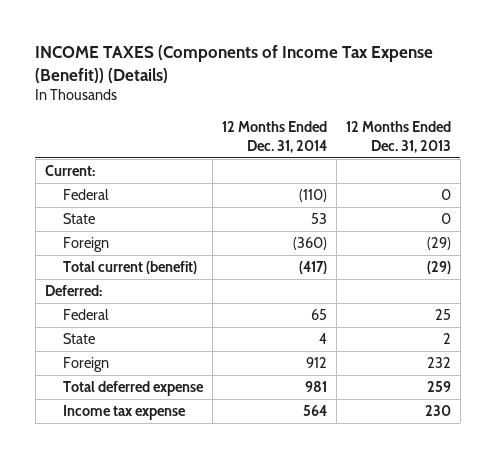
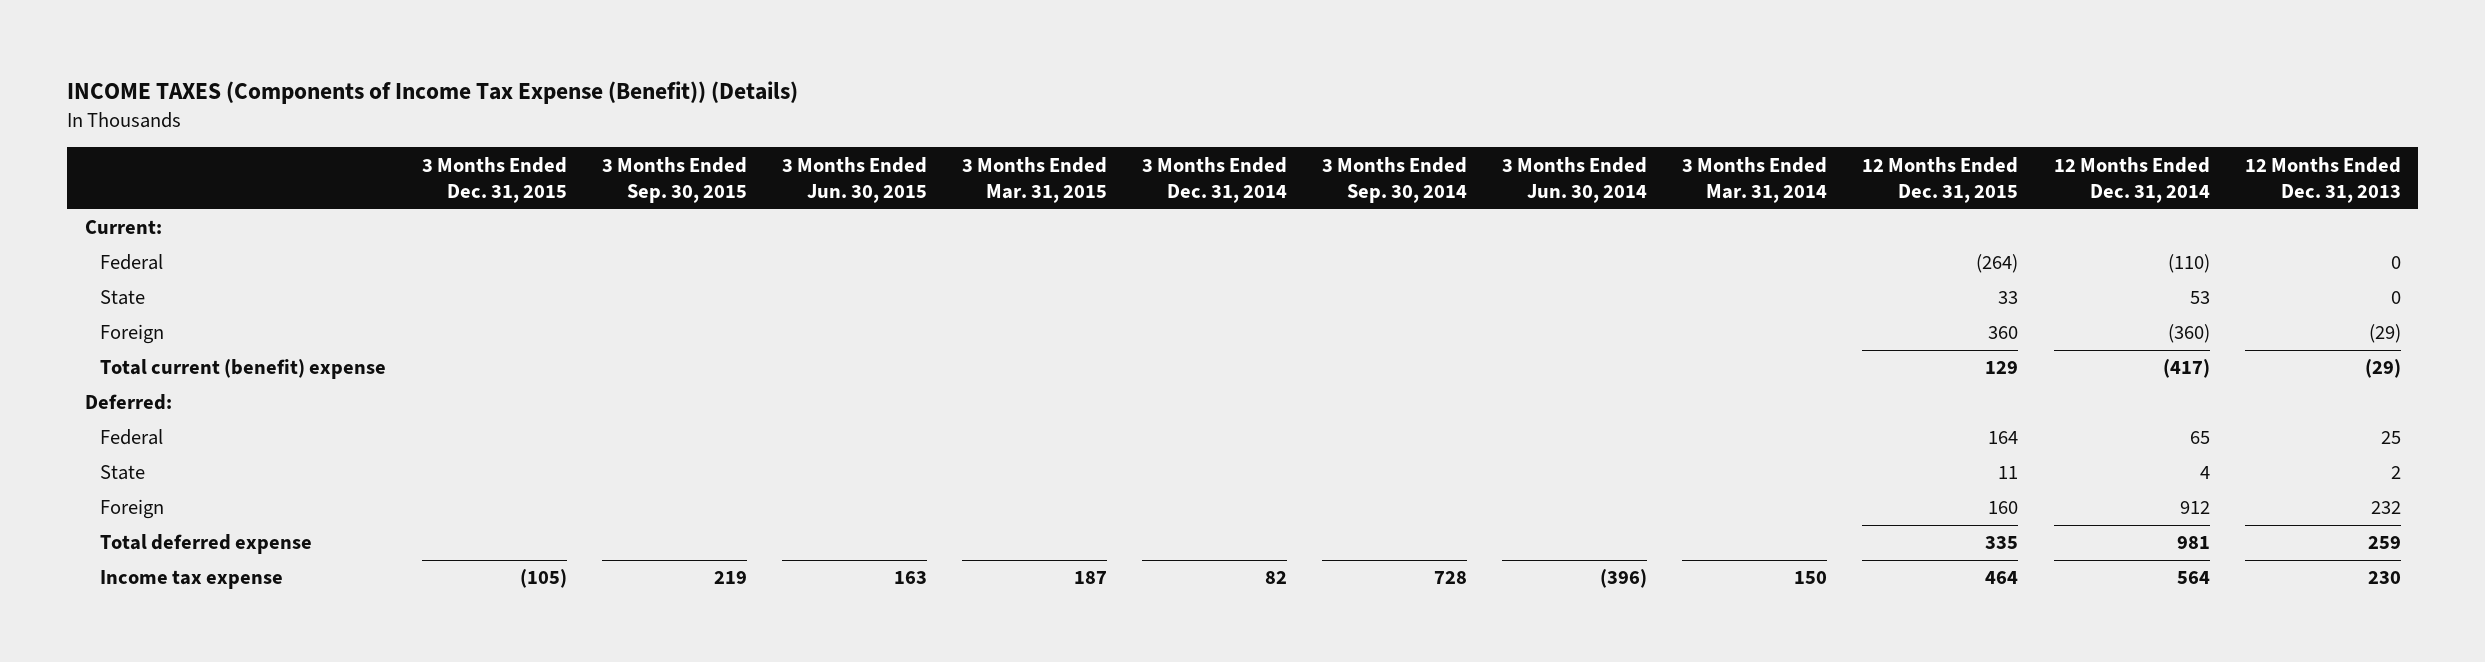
- | 12 Months Ended Dec. 31, 2014 | 12 Months Ended Dec. 31, 2013
+ | 3 Months Ended Dec. 31, 2015 | 3 Months Ended Sep. 30, 2015 | 3 Months Ended Jun. 30, 2015 | 3 Months Ended Mar. 31, 2015 | 3 Months Ended Dec. 31, 2014 | 3 Months Ended Sep. 30, 2014 | 3 Months Ended Jun. 30, 2014 | 3 Months Ended Mar. 31, 2014 | 12 Months Ended Dec. 31, 2015 | 12 Months Ended Dec. 31, 2014 | 12 Months Ended Dec. 31, 2013
- Total current (benefit) | (417) | (29)
+ Total current (benefit) expense | | | | | | | | | 129 | (417) | (29)

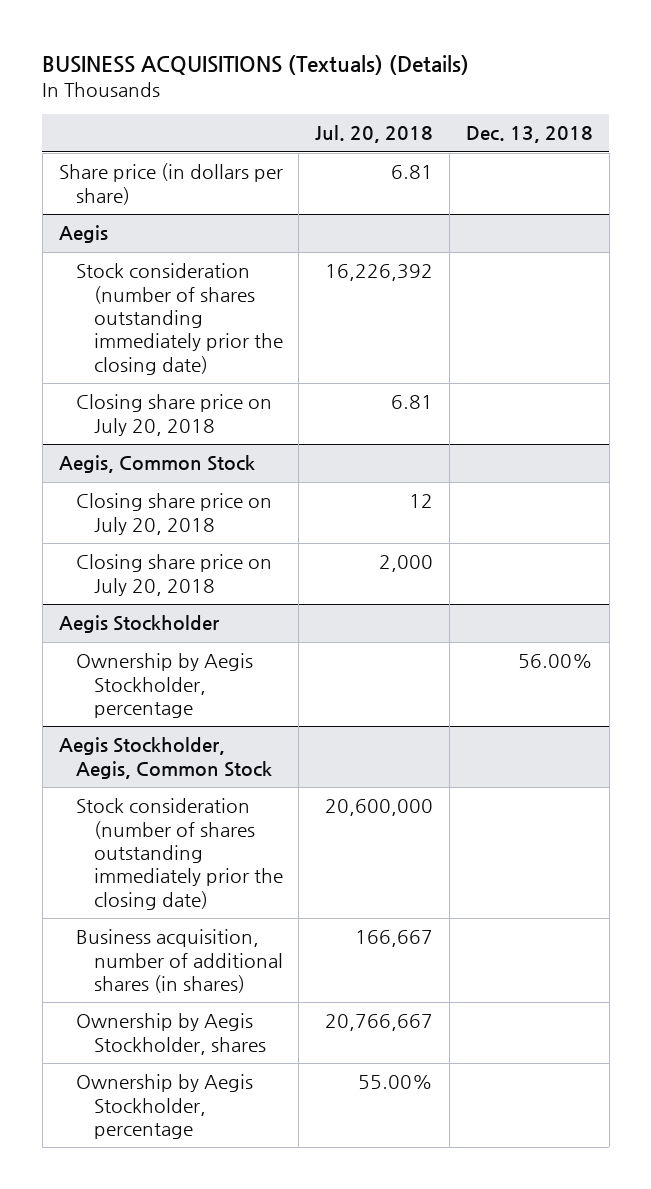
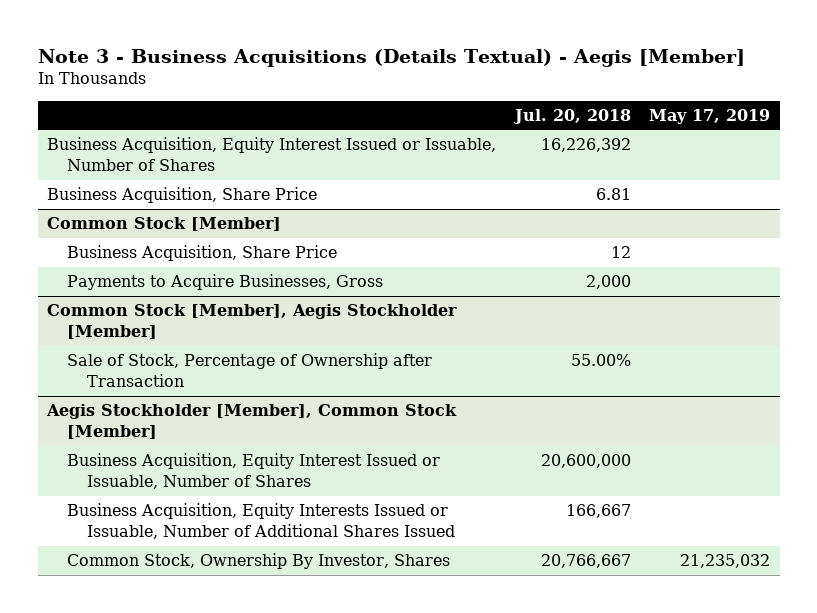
- BUSINESS ACQUISITIONS (Textuals) (Details)
+ Note 3 - Business Acquisitions (Details Textual) - Aegis [Member]
- | Jul. 20, 2018 | Dec. 13, 2018
+ | Jul. 20, 2018 | May 17, 2019
- Share price (in dollars per share) | 6.81 |
- Aegis
- Stock consideration (number of shares outstanding immediately prior the closing date) | 16,226,392 |
- Closing share price on July 20, 2018 | 6.81 |
- Aegis, Common Stock
- Closing share price on July 20, 2018 | 12 |
- Closing share price on July 20, 2018 | 2,000 |
- Aegis Stockholder
- Ownership by Aegis Stockholder, percentage | | 56.00%
- Aegis Stockholder, Aegis, Common Stock
- Stock consideration (number of shares outstanding immediately prior the closing date) | 20,600,000 |
- Business acquisition, number of additional shares (in shares) | 166,667 |
- Ownership by Aegis Stockholder, shares | 20,766,667 |
- Ownership by Aegis Stockholder, percentage | 55.00% |
+ Business Acquisition, Equity Interest Issued or Issuable, Number of Shares | 16,226,392 |
+ Business Acquisition, Share Price | 6.81 |
+ Common Stock [Member]
+ Business Acquisition, Share Price | 12 |
+ Payments to Acquire Businesses, Gross | 2,000 |
+ Common Stock [Member], Aegis Stockholder [Member]
+ Sale of Stock, Percentage of Ownership after Transaction | 55.00% |
+ Aegis Stockholder [Member], Common Stock [Member]
+ Business Acquisition, Equity Interest Issued or Issuable, Number of Shares | 20,600,000 |
+ Business Acquisition, Equity Interests Issued or Issuable, Number of Additional Shares Issued | 166,667 |
+ Common Stock, Ownership By Investor, Shares | 20,766,667 | 21,235,032

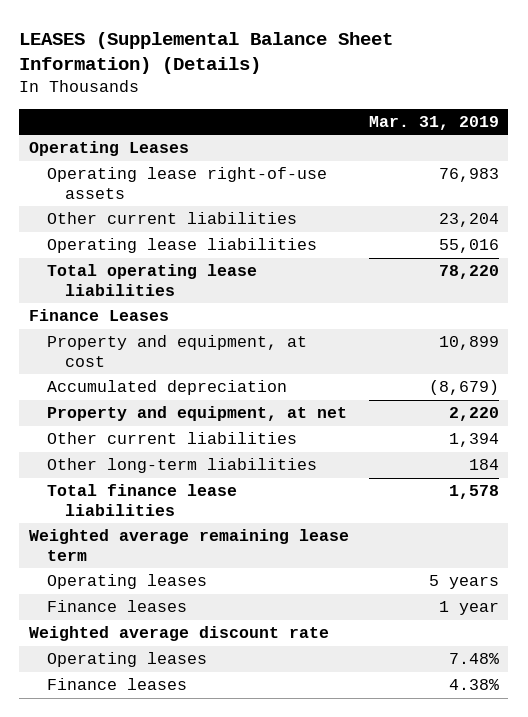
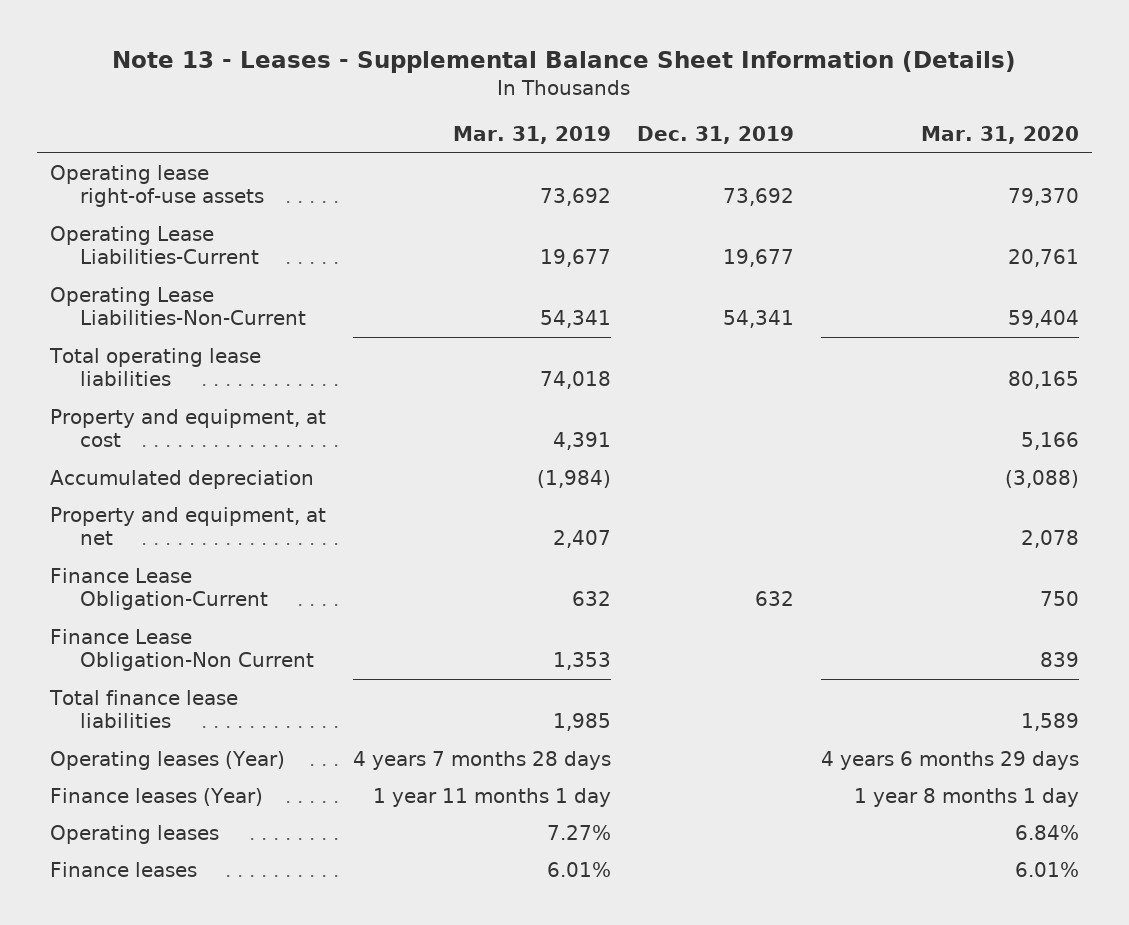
- LEASES (Supplemental Balance Sheet Information) (Details)
+ Note 13 - Leases - Supplemental Balance Sheet Information (Details)
- | Mar. 31, 2019
+ | Mar. 31, 2019 | Dec. 31, 2019 | Mar. 31, 2020
- Operating Leases
- Operating lease right-of-use assets | 76,983
- Other current liabilities | 23,204
- Operating lease liabilities | 55,016
- Total operating lease liabilities | 78,220
- Finance Leases
- Property and equipment, at cost | 10,899
- Accumulated depreciation | (8,679)
- Property and equipment, at net | 2,220
- Other current liabilities | 1,394
- Other long-term liabilities | 184
- Total finance lease liabilities | 1,578
- Weighted average remaining lease term
- Operating leases | 5 years
- Finance leases | 1 year
- Weighted average discount rate
- Operating leases | 7.48%
- Finance leases | 4.38%
+ Operating lease right-of-use assets | 73,692 | 73,692 | 79,370
+ Operating Lease Liabilities-Current | 19,677 | 19,677 | 20,761
+ Operating Lease Liabilities-Non-Current | 54,341 | 54,341 | 59,404
+ Total operating lease liabilities | 74,018 | | 80,165
+ Property and equipment, at cost | 4,391 | | 5,166
+ Accumulated depreciation | (1,984) | | (3,088)
+ Property and equipment, at net | 2,407 | | 2,078
+ Finance Lease Obligation-Current | 632 | 632 | 750
+ Finance Lease Obligation-Non Current | 1,353 | | 839
+ Total finance lease liabilities | 1,985 | | 1,589
+ Operating leases (Year) | 4 years 7 months 28 days | | 4 years 6 months 29 days
+ Finance leases (Year) | 1 year 11 months 1 day | | 1 year 8 months 1 day
+ Operating leases | 7.27% | | 6.84%
+ Finance leases | 6.01% | | 6.01%

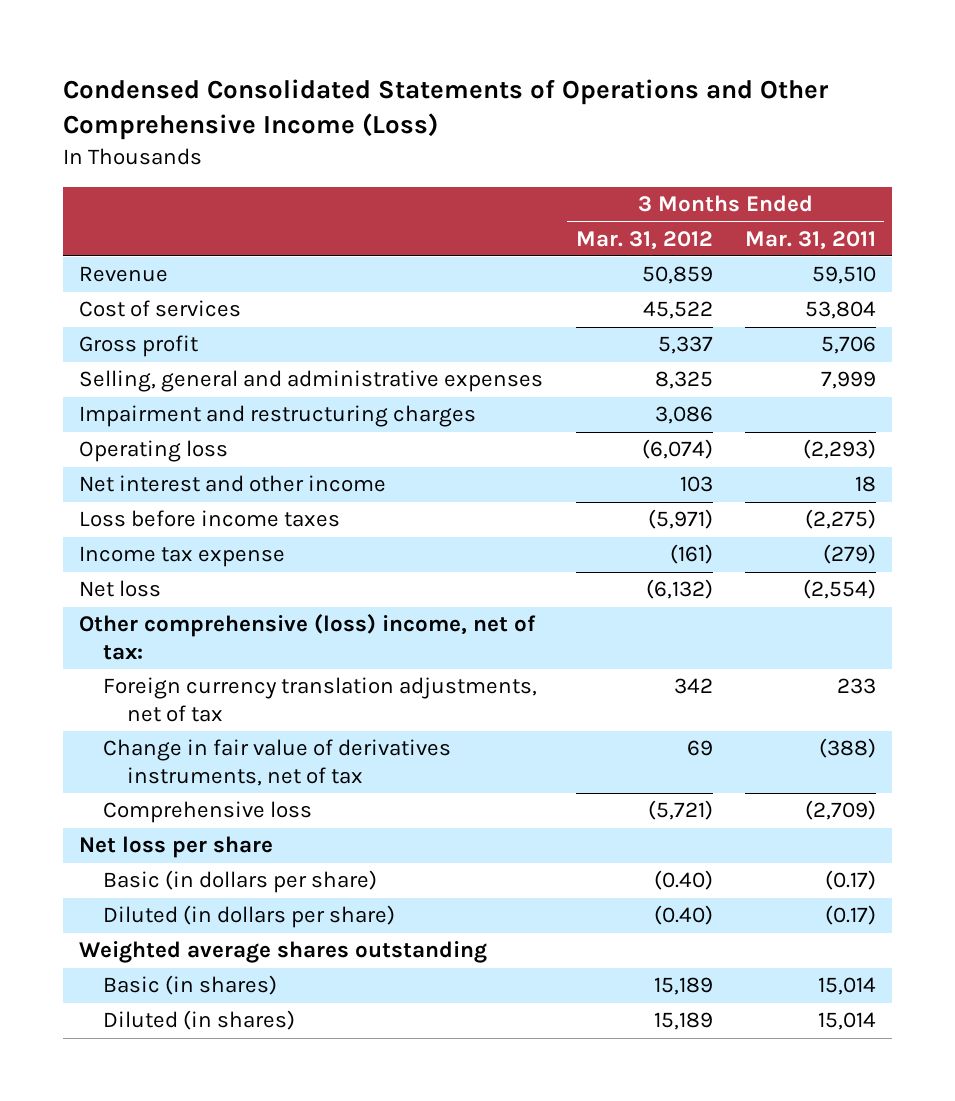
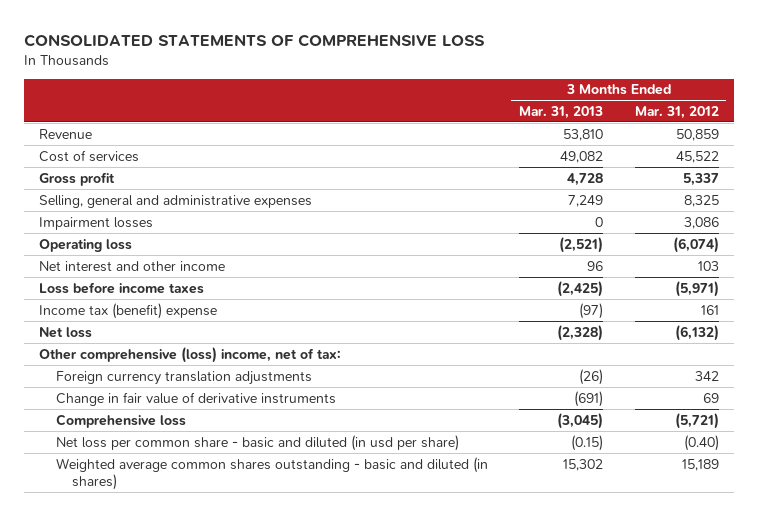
- Condensed Consolidated Statements of Operations and Other Comprehensive Income (Loss)
+ CONSOLIDATED STATEMENTS OF COMPREHENSIVE LOSS
- | 3 Months Ended Mar. 31, 2012 | 3 Months Ended Mar. 31, 2011
+ | 3 Months Ended Mar. 31, 2013 | 3 Months Ended Mar. 31, 2012
- Impairment and restructuring charges | 3,086 |
+ Impairment losses | 0 | 3,086
- Income tax expense | (161) | (279)
+ Income tax (benefit) expense | (97) | 161
- Foreign currency translation adjustments, net of tax | 342 | 233
- Change in fair value of derivatives instruments, net of tax | 69 | (388)
+ Foreign currency translation adjustments | (26) | 342
+ Change in fair value of derivative instruments | (691) | 69
- Net loss per share
- Basic (in dollars per share) | (0.40) | (0.17)
- Diluted (in dollars per share) | (0.40) | (0.17)
- Weighted average shares outstanding
- Basic (in shares) | 15,189 | 15,014
- Diluted (in shares) | 15,189 | 15,014
+ Net loss per common share - basic and diluted (in usd per share) | (0.15) | (0.40)
+ Weighted average common shares outstanding - basic and diluted (in shares) | 15,302 | 15,189

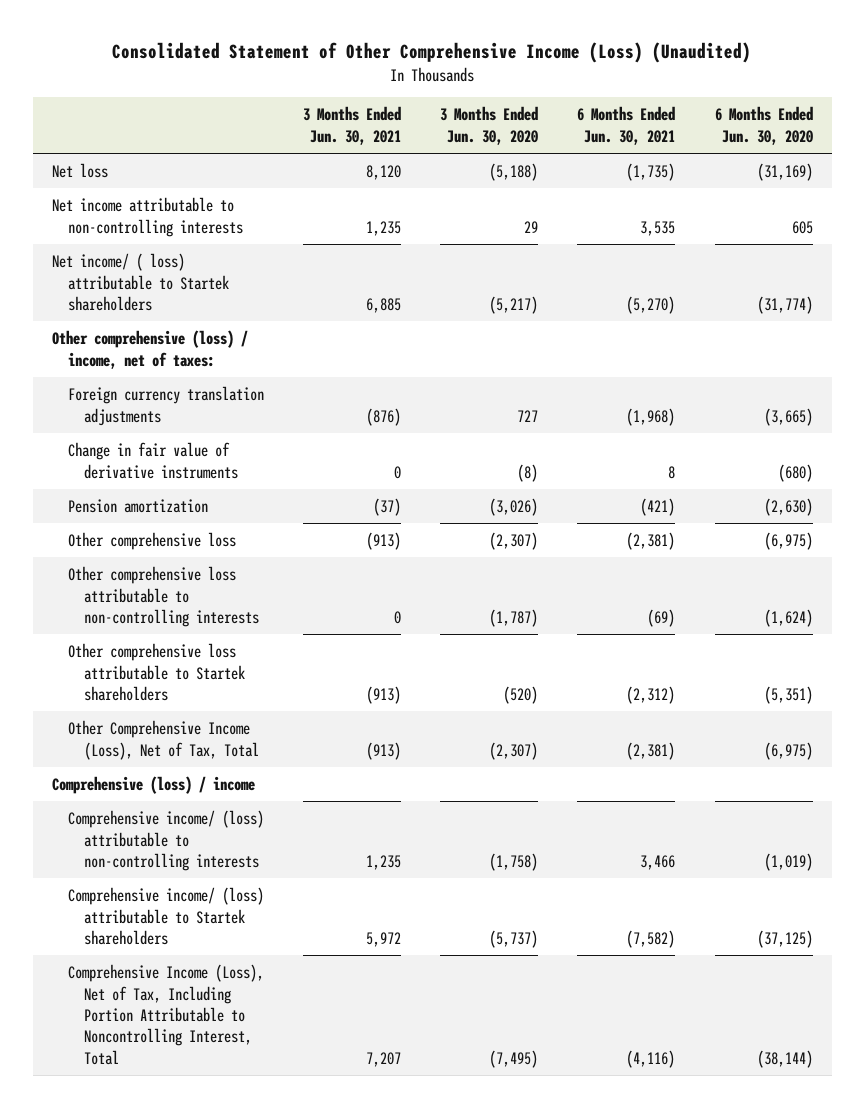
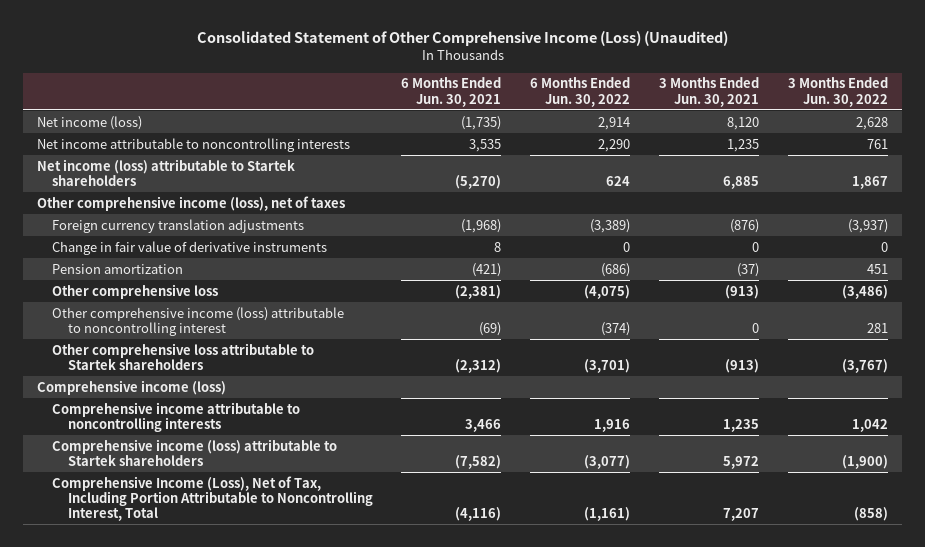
- | 3 Months Ended Jun. 30, 2021 | 3 Months Ended Jun. 30, 2020 | 6 Months Ended Jun. 30, 2021 | 6 Months Ended Jun. 30, 2020
+ | 6 Months Ended Jun. 30, 2021 | 6 Months Ended Jun. 30, 2022 | 3 Months Ended Jun. 30, 2021 | 3 Months Ended Jun. 30, 2022
- Net loss | 8,120 | (5,188) | (1,735) | (31,169)
- Net income attributable to non-controlling interests | 1,235 | 29 | 3,535 | 605
- Net income/ ( loss) attributable to Startek shareholders | 6,885 | (5,217) | (5,270) | (31,774)
- Other comprehensive (loss) / income, net of taxes:
+ Net income (loss) | (1,735) | 2,914 | 8,120 | 2,628
+ Net income attributable to noncontrolling interests | 3,535 | 2,290 | 1,235 | 761
+ Net income (loss) attributable to Startek shareholders | (5,270) | 624 | 6,885 | 1,867
+ Other comprehensive income (loss), net of taxes
- Other comprehensive loss attributable to non-controlling interests | 0 | (1,787) | (69) | (1,624)
+ Other comprehensive income (loss) attributable to noncontrolling interest | (69) | (374) | 0 | 281
- Other Comprehensive Income (Loss), Net of Tax, Total | (913) | (2,307) | (2,381) | (6,975)
- Comprehensive (loss) / income
- Comprehensive income/ (loss) attributable to non-controlling interests | 1,235 | (1,758) | 3,466 | (1,019)
- Comprehensive income/ (loss) attributable to Startek shareholders | 5,972 | (5,737) | (7,582) | (37,125)
+ Comprehensive income (loss)
+ Comprehensive income attributable to noncontrolling interests | 3,466 | 1,916 | 1,235 | 1,042
+ Comprehensive income (loss) attributable to Startek shareholders | (7,582) | (3,077) | 5,972 | (1,900)

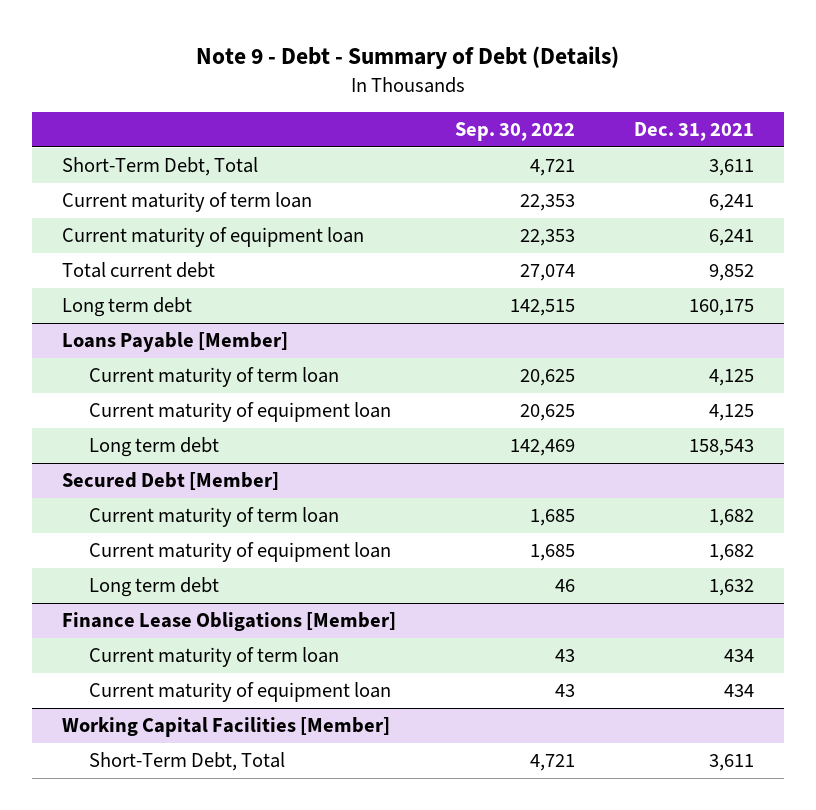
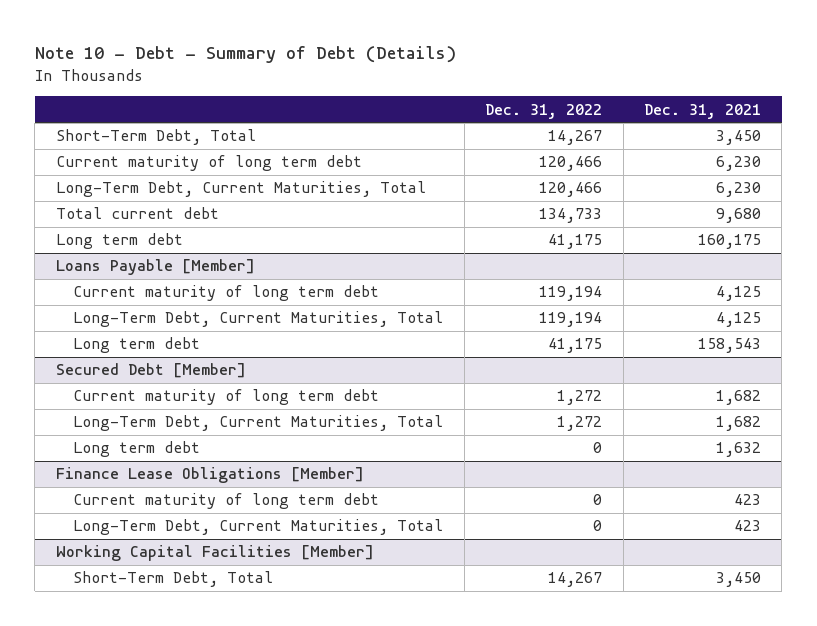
- Note 9 - Debt - Summary of Debt (Details)
+ Note 10 - Debt - Summary of Debt (Details)
- | Sep. 30, 2022 | Dec. 31, 2021
+ | Dec. 31, 2022 | Dec. 31, 2021
- Short-Term Debt, Total | 4,721 | 3,611
- Current maturity of term loan | 22,353 | 6,241
- Current maturity of equipment loan | 22,353 | 6,241
- Total current debt | 27,074 | 9,852
+ Short-Term Debt, Total | 14,267 | 3,450
+ Current maturity of long term debt | 120,466 | 6,230
+ Long-Term Debt, Current Maturities, Total | 120,466 | 6,230
+ Total current debt | 134,733 | 9,680
@ Loans Payable [Member]
- Current maturity of term loan | 20,625 | 4,125
- Current maturity of equipment loan | 20,625 | 4,125
+ Current maturity of long term debt | 119,194 | 4,125
+ Long-Term Debt, Current Maturities, Total | 119,194 | 4,125
@ Secured Debt [Member]
- Current maturity of term loan | 1,685 | 1,682
- Current maturity of equipment loan | 1,685 | 1,682
+ Current maturity of long term debt | 1,272 | 1,682
+ Long-Term Debt, Current Maturities, Total | 1,272 | 1,682
@ Finance Lease Obligations [Member]
- Current maturity of term loan | 43 | 434
- Current maturity of equipment loan | 43 | 434
+ Current maturity of long term debt | 0 | 423
+ Long-Term Debt, Current Maturities, Total | 0 | 423
@ Working Capital Facilities [Member]
- Short-Term Debt, Total | 4,721 | 3,611
+ Short-Term Debt, Total | 14,267 | 3,450

